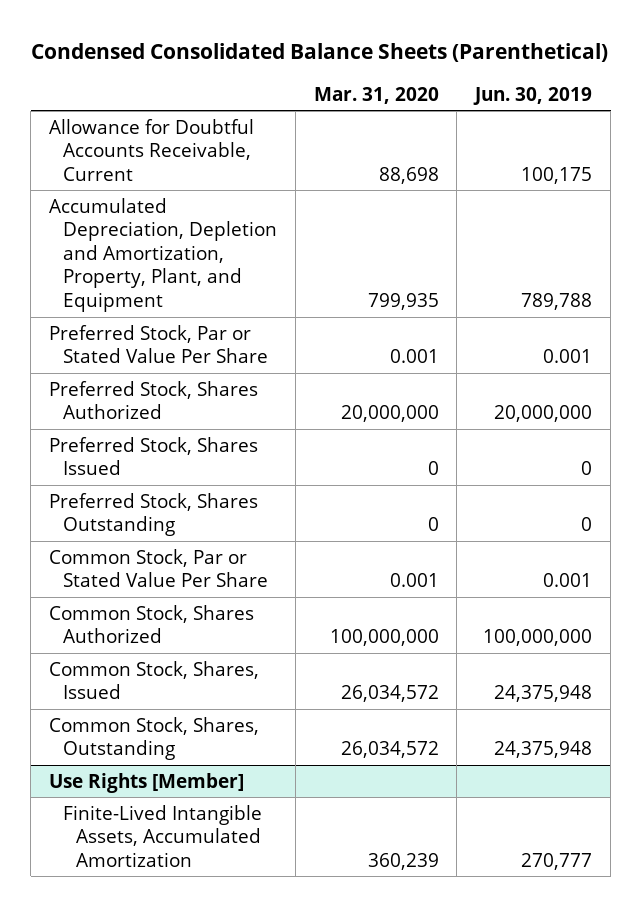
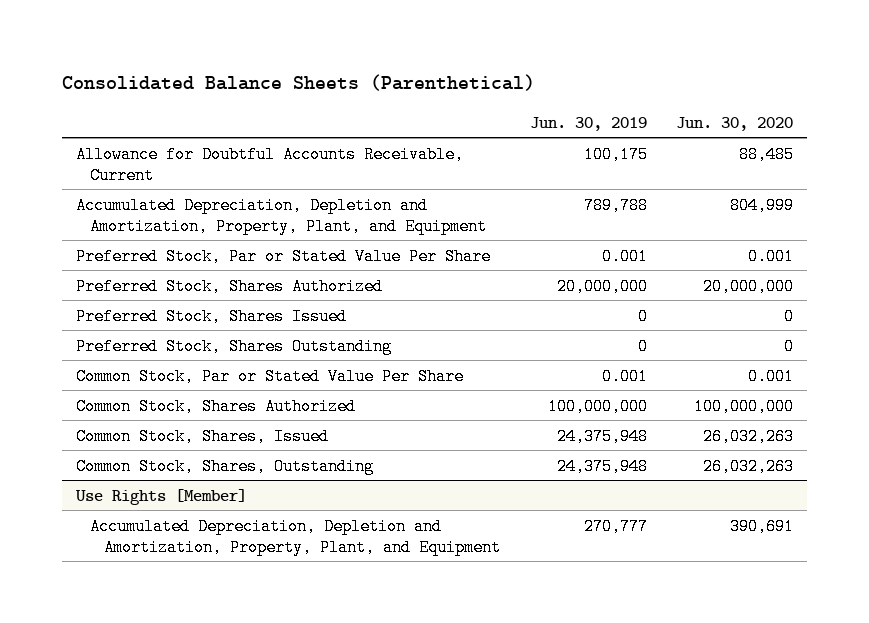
- Condensed Consolidated Balance Sheets (Parenthetical)
+ Consolidated Balance Sheets (Parenthetical)
- | Mar. 31, 2020 | Jun. 30, 2019
+ | Jun. 30, 2019 | Jun. 30, 2020
@ Use Rights [Member]
- Finite-Lived Intangible Assets, Accumulated Amortization | 360,239 | 270,777
+ Accumulated Depreciation, Depletion and Amortization, Property, Plant, and Equipment | 270,777 | 390,691

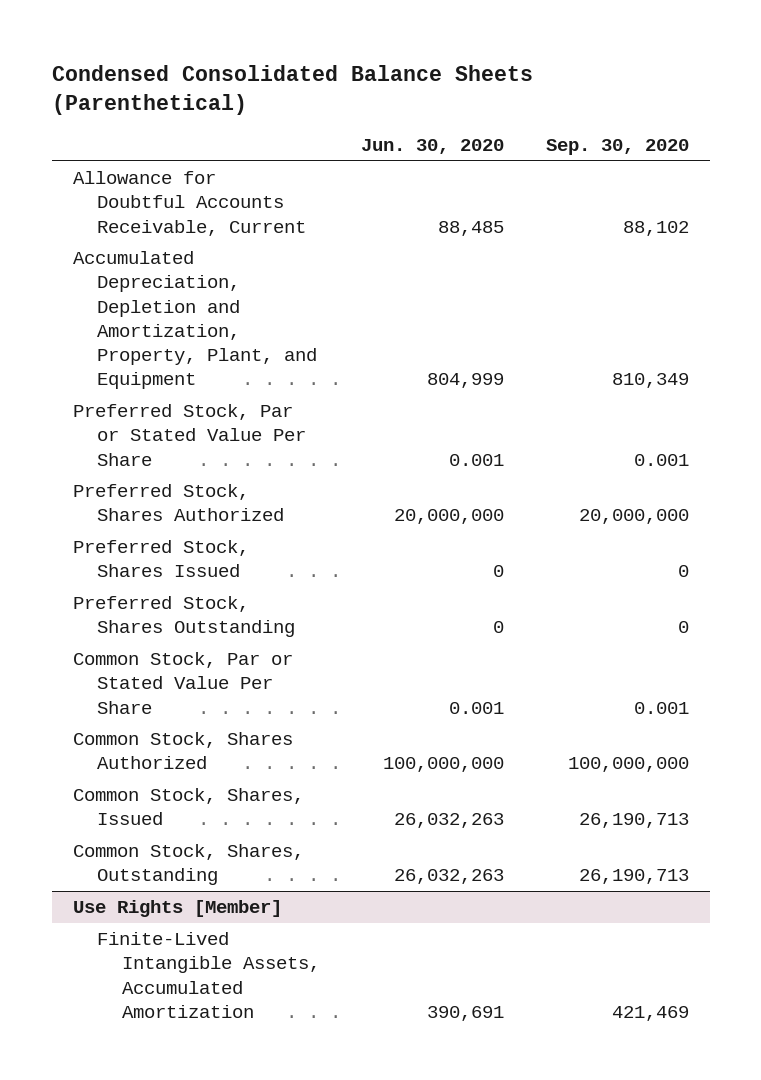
- Consolidated Balance Sheets (Parenthetical)
+ Condensed Consolidated Balance Sheets (Parenthetical)
- | Jun. 30, 2019 | Jun. 30, 2020
+ | Jun. 30, 2020 | Sep. 30, 2020
@ Use Rights [Member]
- Accumulated Depreciation, Depletion and Amortization, Property, Plant, and Equipment | 270,777 | 390,691
+ Finite-Lived Intangible Assets, Accumulated Amortization | 390,691 | 421,469

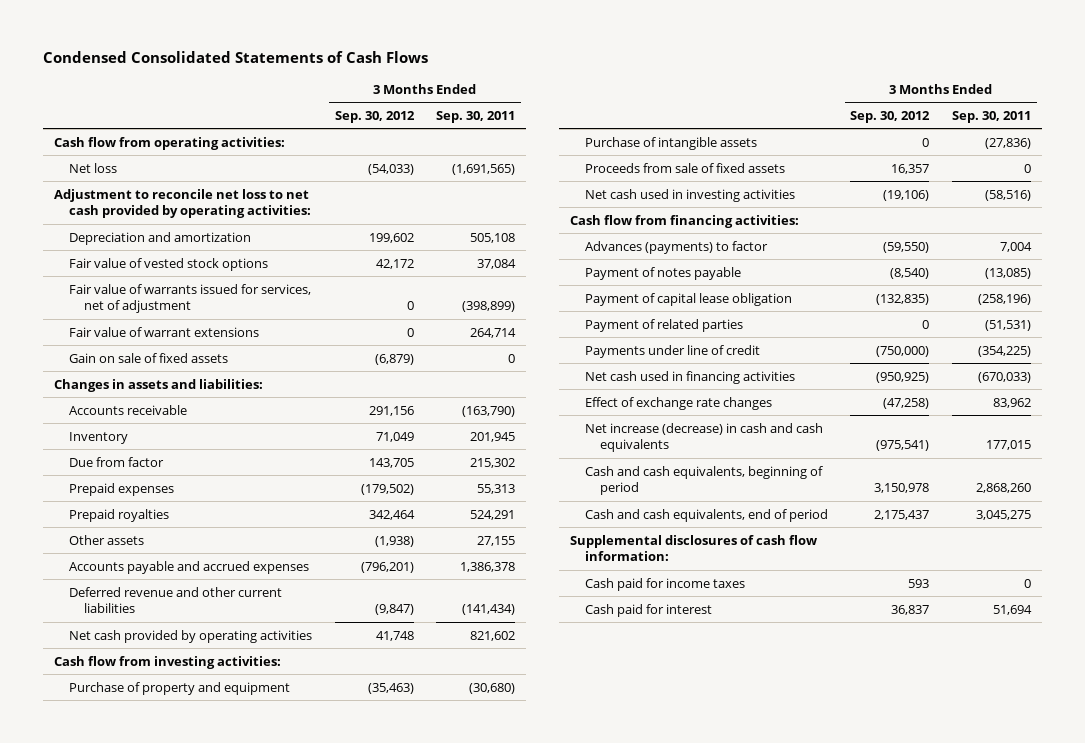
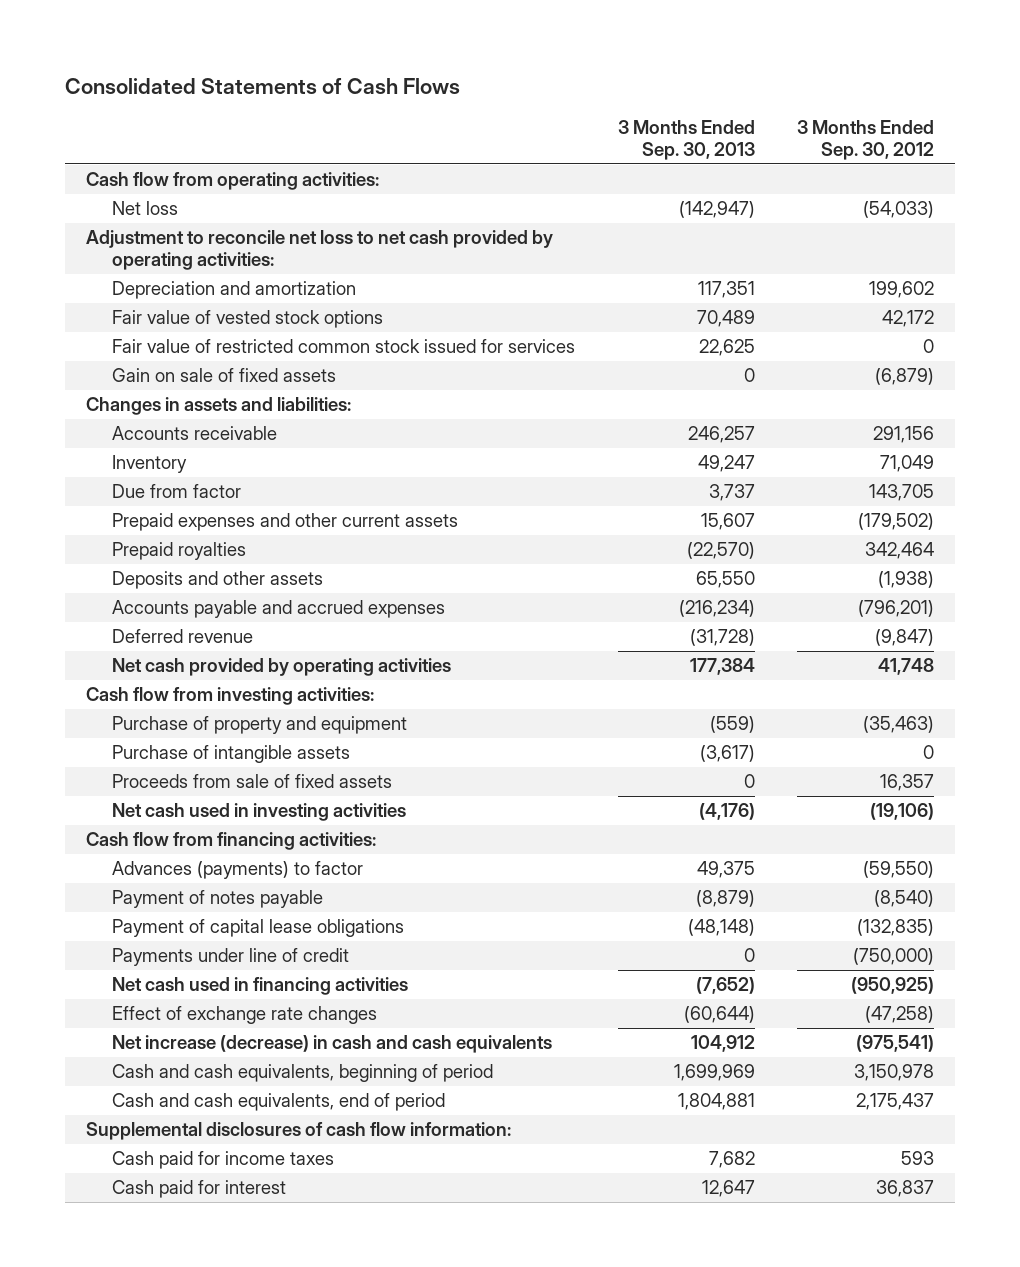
- Condensed Consolidated Statements of Cash Flows
+ Consolidated Statements of Cash Flows
- | 3 Months Ended Sep. 30, 2012 | 3 Months Ended Sep. 30, 2011
+ | 3 Months Ended Sep. 30, 2013 | 3 Months Ended Sep. 30, 2012
- Fair value of warrants issued for services, net of adjustment | 0 | (398,899)
- Fair value of warrant extensions | 0 | 264,714
+ Fair value of restricted common stock issued for services | 22,625 | 0
- Prepaid expenses | (179,502) | 55,313
+ Prepaid expenses and other current assets | 15,607 | (179,502)
- Other assets | (1,938) | 27,155
+ Deposits and other assets | 65,550 | (1,938)
- Deferred revenue and other current liabilities | (9,847) | (141,434)
+ Deferred revenue | (31,728) | (9,847)
- Payment of capital lease obligation | (132,835) | (258,196)
- Payment of related parties | 0 | (51,531)
+ Payment of capital lease obligations | (48,148) | (132,835)

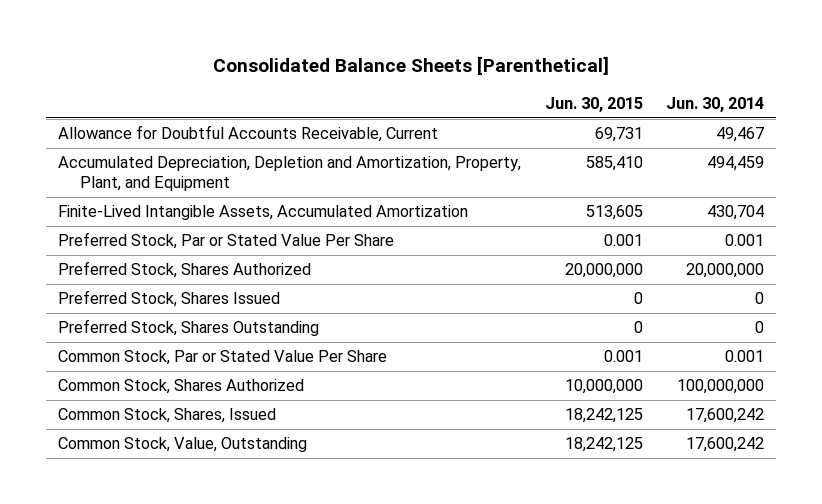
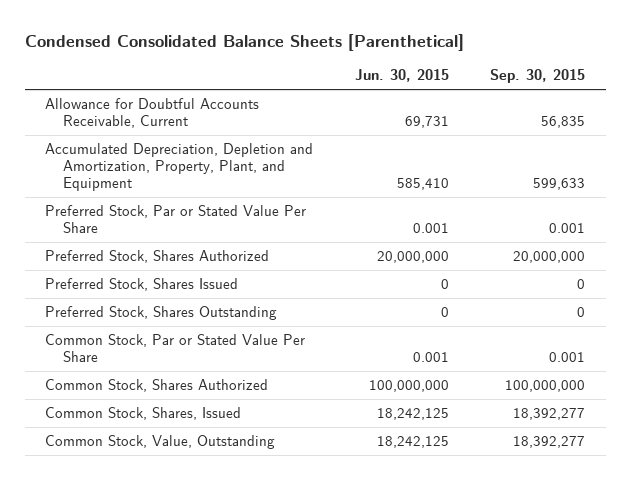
- Consolidated Balance Sheets [Parenthetical]
+ Condensed Consolidated Balance Sheets [Parenthetical]
- | Jun. 30, 2015 | Jun. 30, 2014
+ | Jun. 30, 2015 | Sep. 30, 2015
- Finite-Lived Intangible Assets, Accumulated Amortization | 513,605 | 430,704
- Common Stock, Shares Authorized | 10,000,000 | 100,000,000
+ Common Stock, Shares Authorized | 100,000,000 | 100,000,000

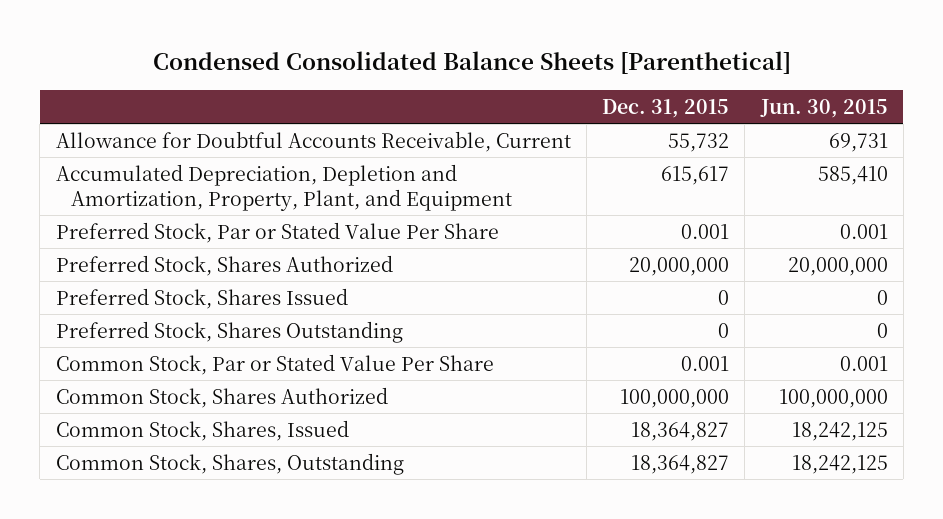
- | Jun. 30, 2015 | Sep. 30, 2015
+ | Dec. 31, 2015 | Jun. 30, 2015
- Common Stock, Value, Outstanding | 18,242,125 | 18,392,277
+ Common Stock, Shares, Outstanding | 18,364,827 | 18,242,125

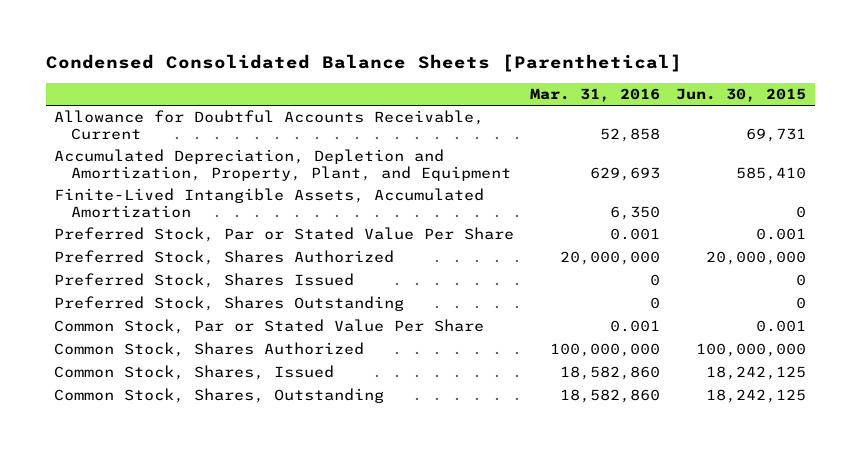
- | Dec. 31, 2015 | Jun. 30, 2015
+ | Mar. 31, 2016 | Jun. 30, 2015
+ Finite-Lived Intangible Assets, Accumulated Amortization | 6,350 | 0

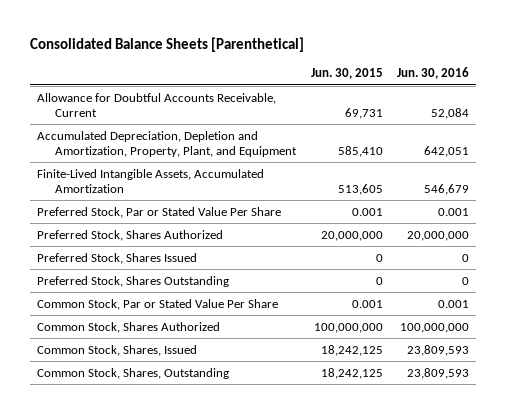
- Condensed Consolidated Balance Sheets [Parenthetical]
+ Consolidated Balance Sheets [Parenthetical]
- | Mar. 31, 2016 | Jun. 30, 2015
+ | Jun. 30, 2015 | Jun. 30, 2016
- Finite-Lived Intangible Assets, Accumulated Amortization | 6,350 | 0
+ Finite-Lived Intangible Assets, Accumulated Amortization | 513,605 | 546,679

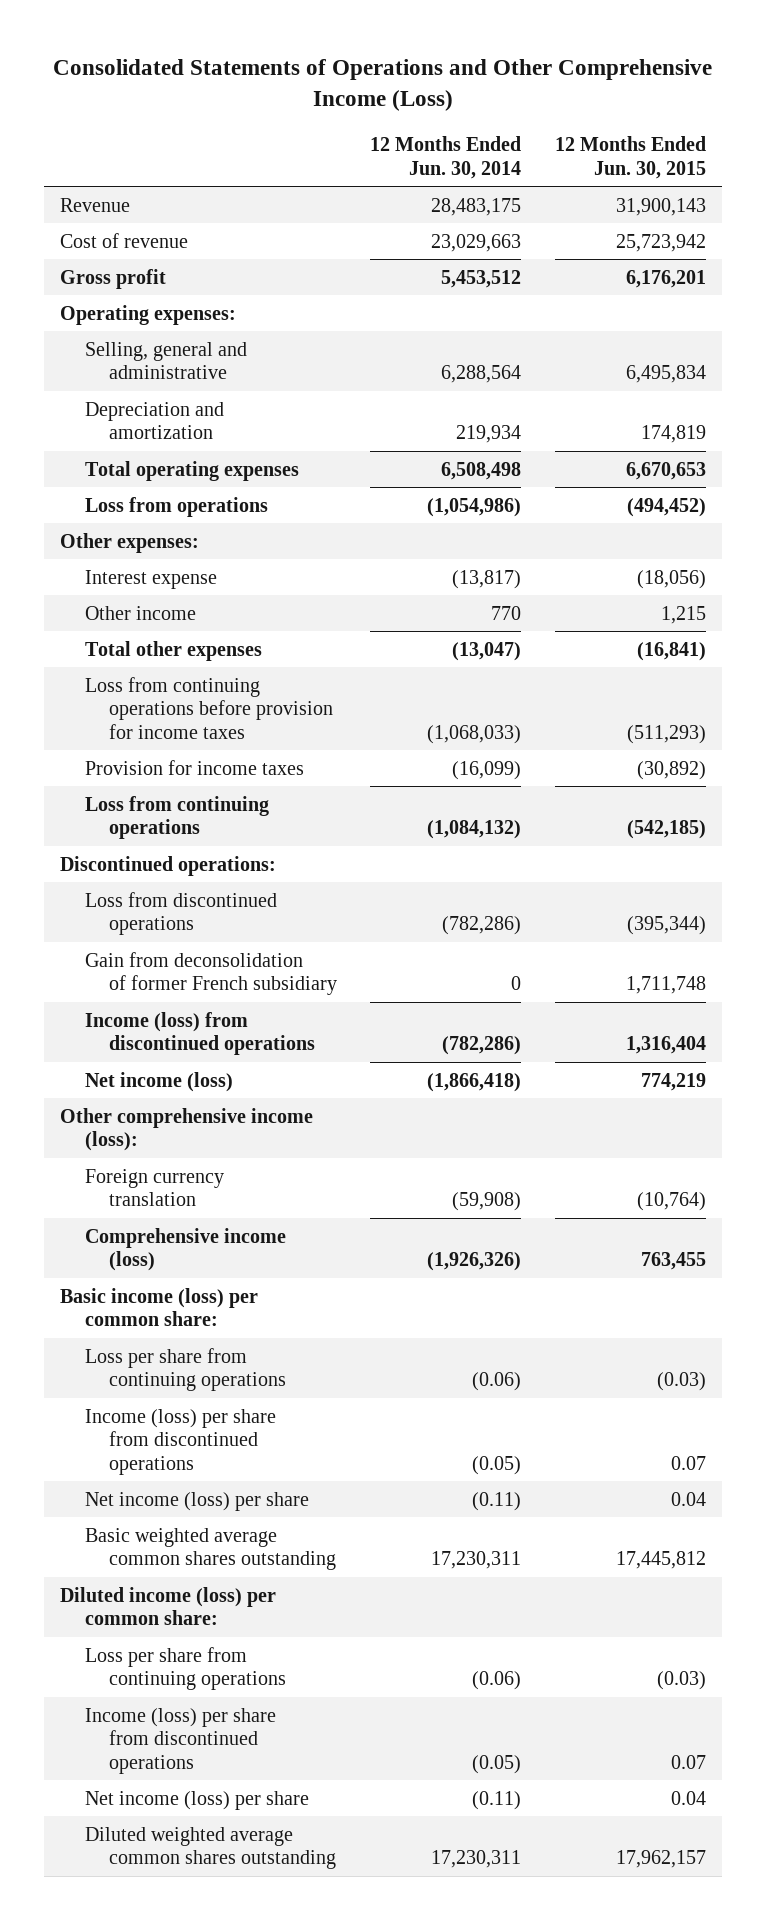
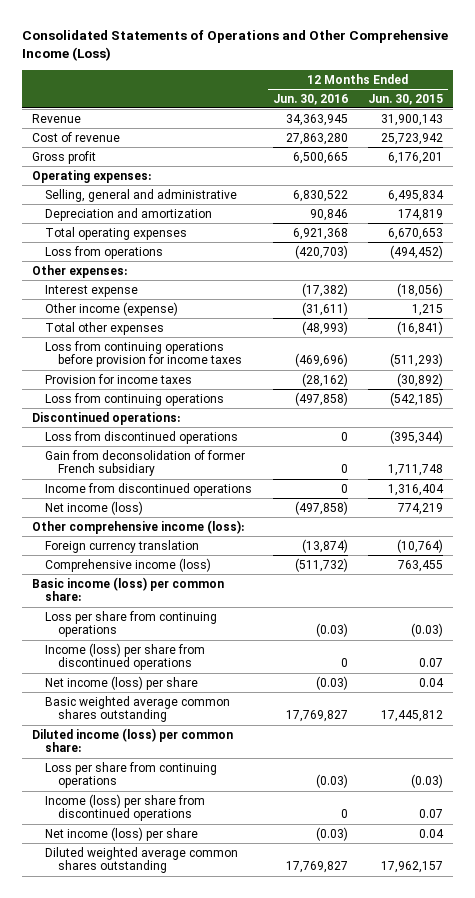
- | 12 Months Ended Jun. 30, 2014 | 12 Months Ended Jun. 30, 2015
+ | 12 Months Ended Jun. 30, 2016 | 12 Months Ended Jun. 30, 2015
- Other income | 770 | 1,215
+ Other income (expense) | (31,611) | 1,215
- Income (loss) from discontinued operations | (782,286) | 1,316,404
+ Income from discontinued operations | 0 | 1,316,404

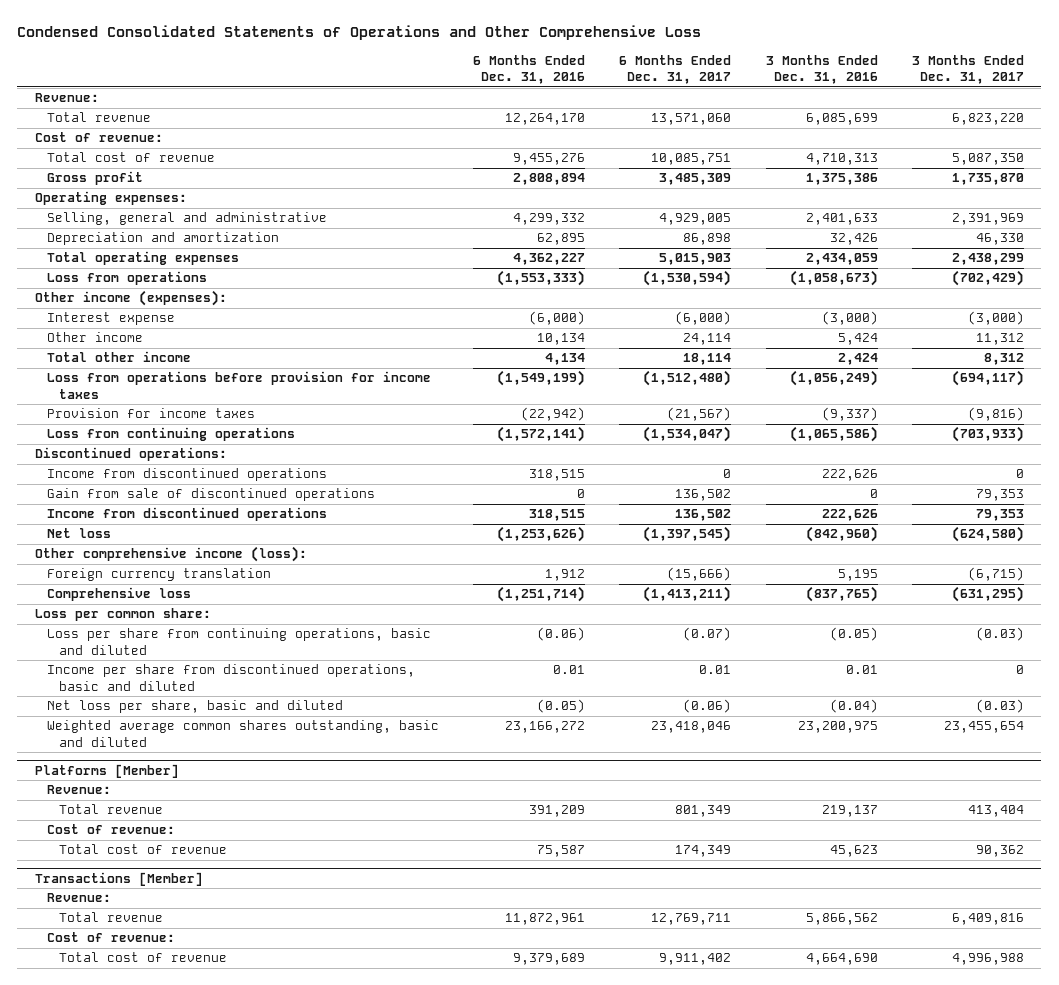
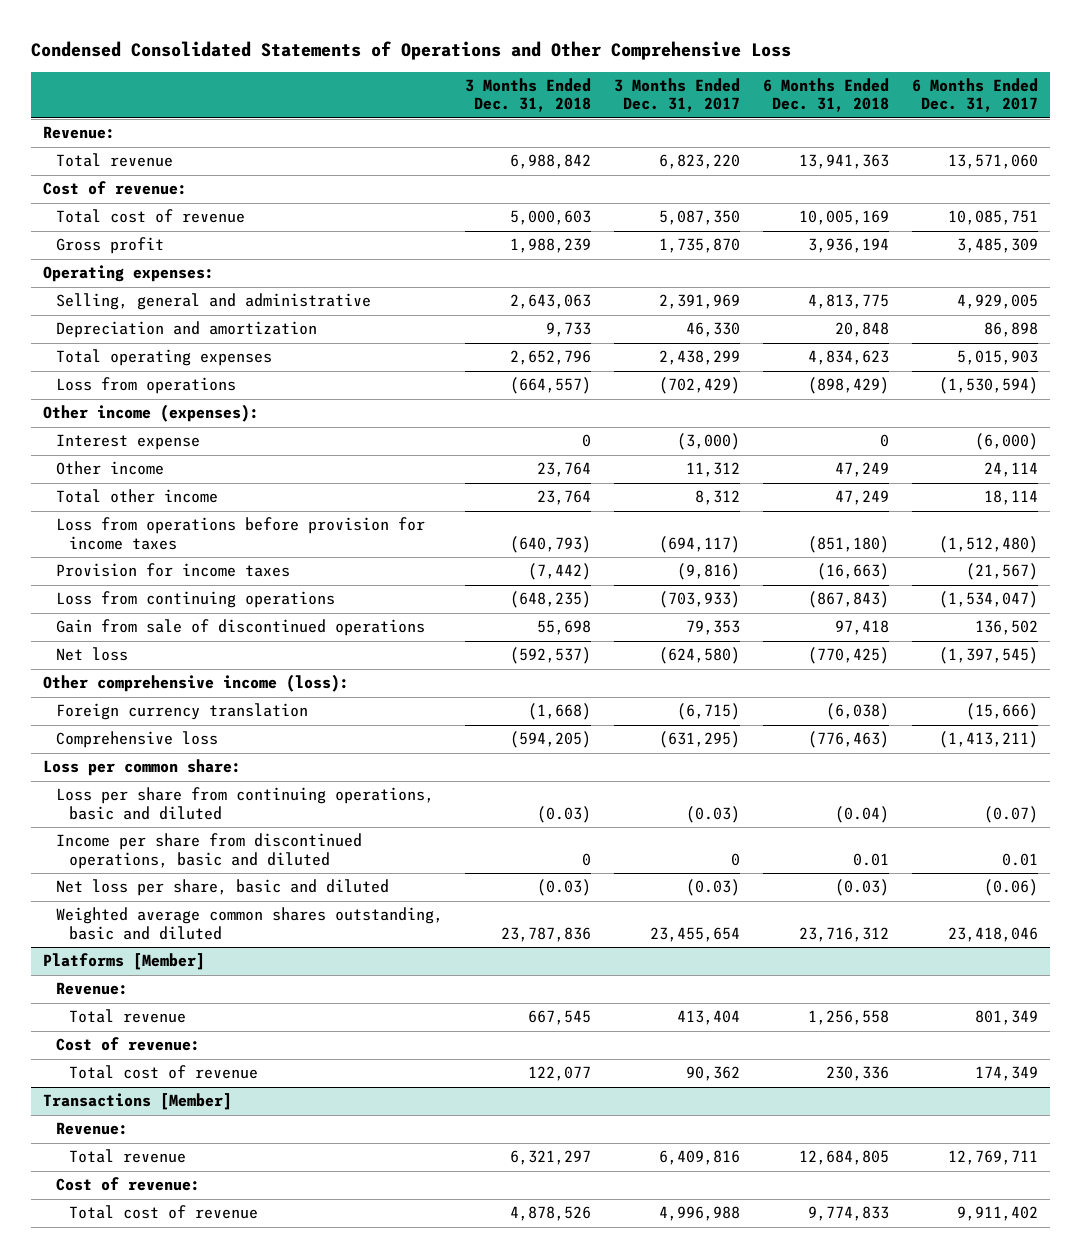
- | 6 Months Ended Dec. 31, 2016 | 6 Months Ended Dec. 31, 2017 | 3 Months Ended Dec. 31, 2016 | 3 Months Ended Dec. 31, 2017
+ | 3 Months Ended Dec. 31, 2018 | 3 Months Ended Dec. 31, 2017 | 6 Months Ended Dec. 31, 2018 | 6 Months Ended Dec. 31, 2017
- Discontinued operations:
- Income from discontinued operations | 318,515 | 0 | 222,626 | 0
- Income from discontinued operations | 318,515 | 136,502 | 222,626 | 79,353

